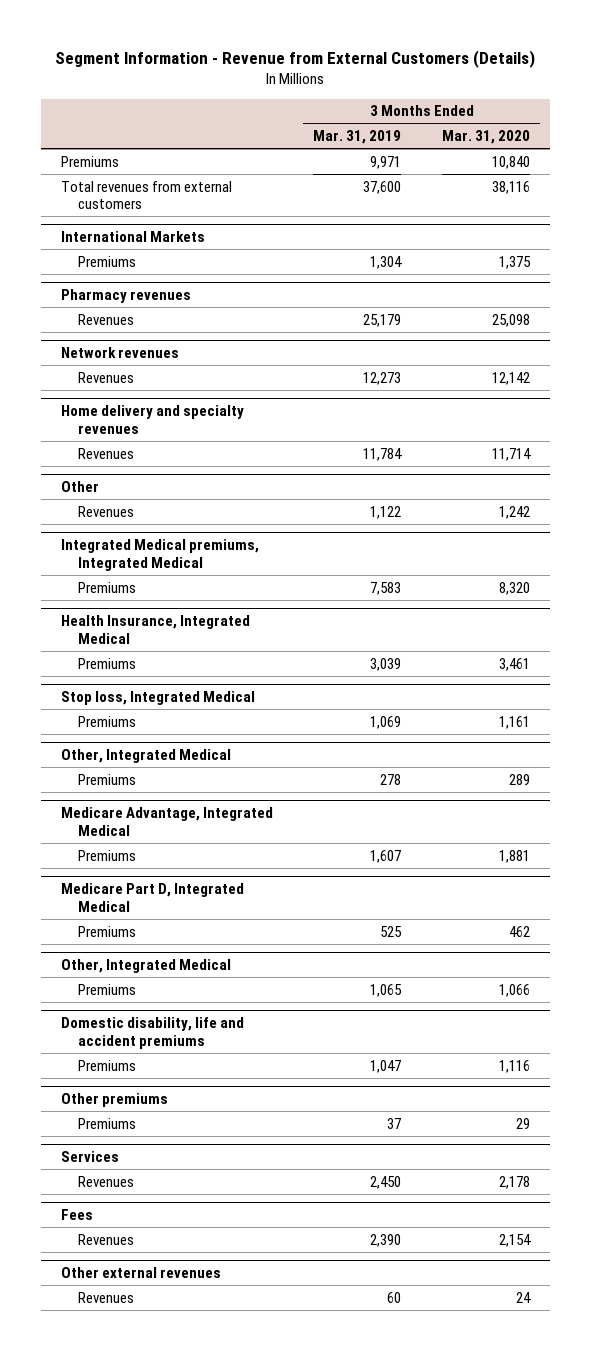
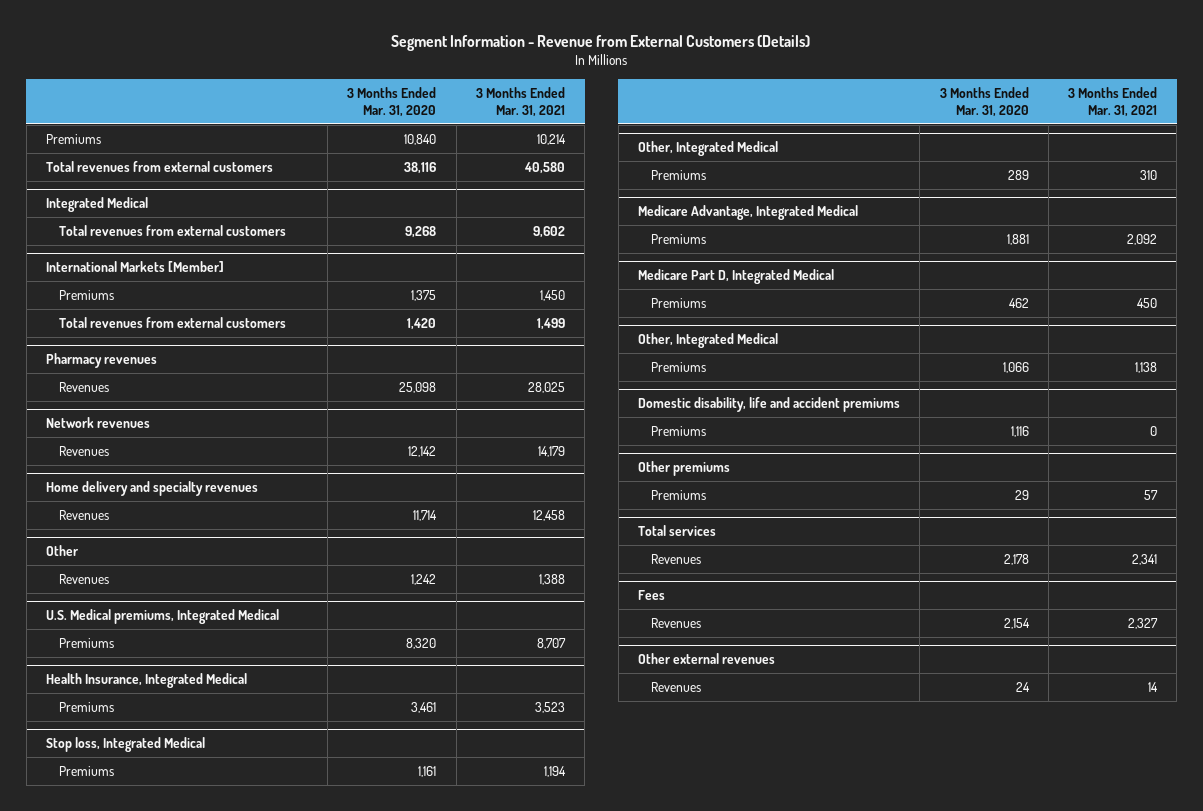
- | 3 Months Ended Mar. 31, 2019 | 3 Months Ended Mar. 31, 2020
+ | 3 Months Ended Mar. 31, 2020 | 3 Months Ended Mar. 31, 2021
- International Markets
+ Integrated Medical
+ Total revenues from external customers | 9,268 | 9,602
+ International Markets [Member]
+ Total revenues from external customers | 1,420 | 1,499
- Integrated Medical premiums, Integrated Medical
+ U.S. Medical premiums, Integrated Medical
- Services
+ Total services

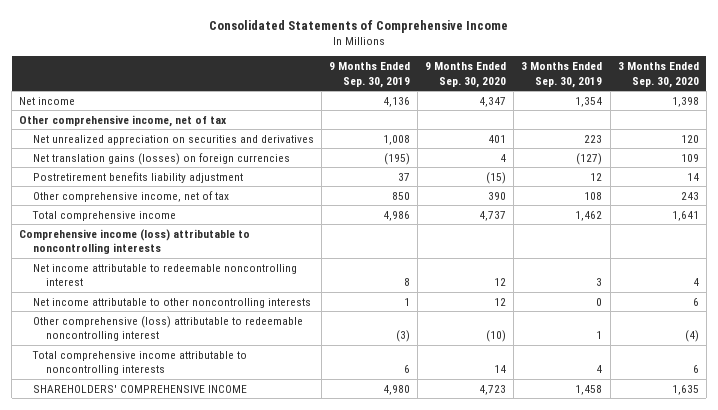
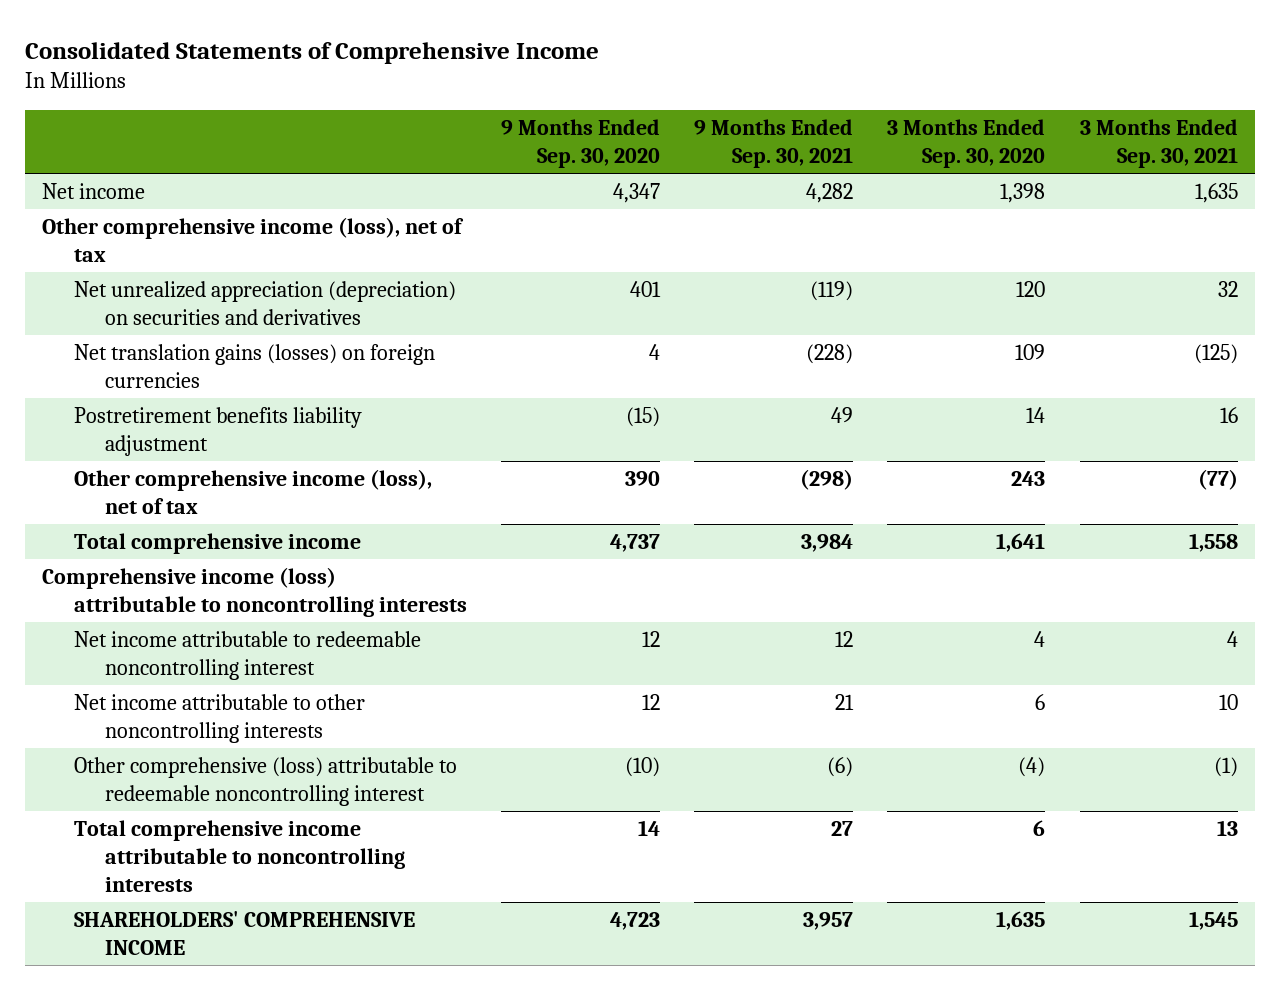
- | 9 Months Ended Sep. 30, 2019 | 9 Months Ended Sep. 30, 2020 | 3 Months Ended Sep. 30, 2019 | 3 Months Ended Sep. 30, 2020
+ | 9 Months Ended Sep. 30, 2020 | 9 Months Ended Sep. 30, 2021 | 3 Months Ended Sep. 30, 2020 | 3 Months Ended Sep. 30, 2021
- Other comprehensive income, net of tax
- Net unrealized appreciation on securities and derivatives | 1,008 | 401 | 223 | 120
+ Other comprehensive income (loss), net of tax
+ Net unrealized appreciation (depreciation) on securities and derivatives | 401 | (119) | 120 | 32
- Other comprehensive income, net of tax | 850 | 390 | 108 | 243
+ Other comprehensive income (loss), net of tax | 390 | (298) | 243 | (77)

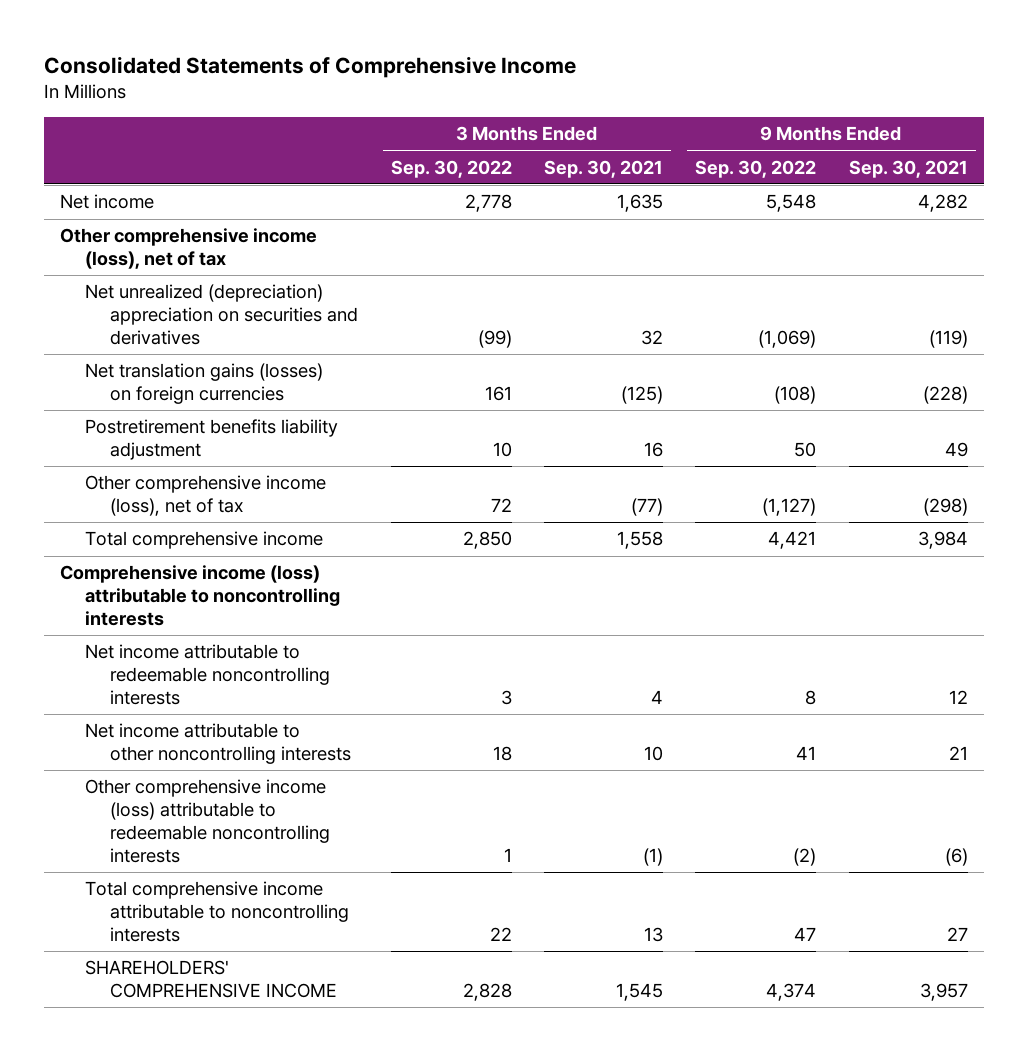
- | 9 Months Ended Sep. 30, 2020 | 9 Months Ended Sep. 30, 2021 | 3 Months Ended Sep. 30, 2020 | 3 Months Ended Sep. 30, 2021
+ | 3 Months Ended Sep. 30, 2022 | 3 Months Ended Sep. 30, 2021 | 9 Months Ended Sep. 30, 2022 | 9 Months Ended Sep. 30, 2021
- Net unrealized appreciation (depreciation) on securities and derivatives | 401 | (119) | 120 | 32
+ Net unrealized (depreciation) appreciation on securities and derivatives | (99) | 32 | (1,069) | (119)
- Net income attributable to redeemable noncontrolling interest | 12 | 12 | 4 | 4
+ Net income attributable to redeemable noncontrolling interests | 3 | 4 | 8 | 12
- Other comprehensive (loss) attributable to redeemable noncontrolling interest | (10) | (6) | (4) | (1)
+ Other comprehensive income (loss) attributable to redeemable noncontrolling interests | 1 | (1) | (2) | (6)

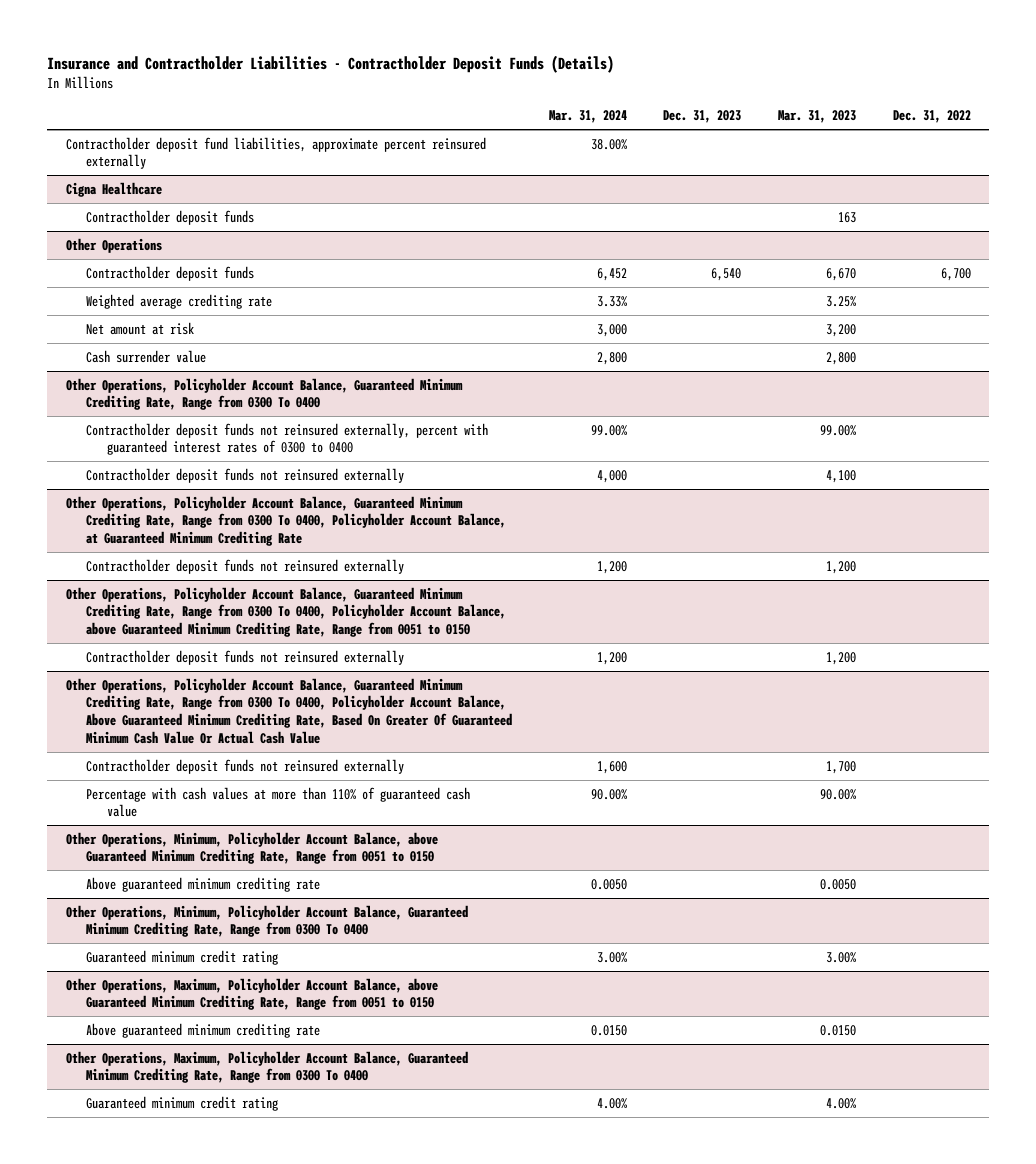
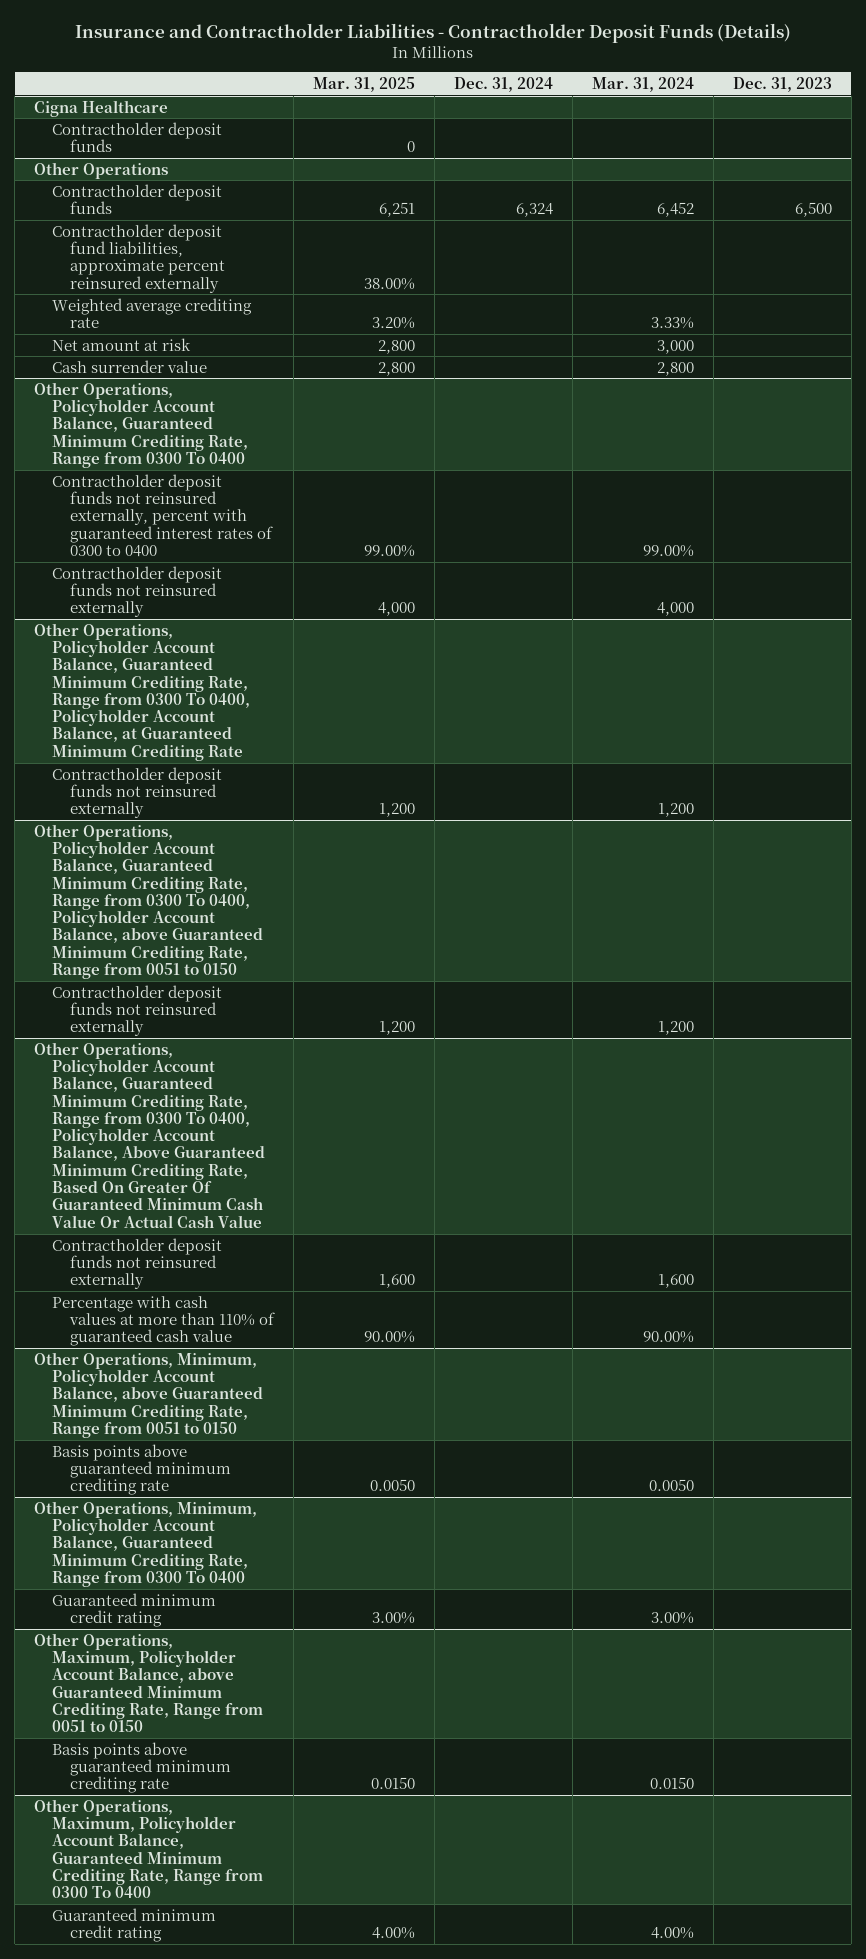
- | Mar. 31, 2024 | Dec. 31, 2023 | Mar. 31, 2023 | Dec. 31, 2022
+ | Mar. 31, 2025 | Dec. 31, 2024 | Mar. 31, 2024 | Dec. 31, 2023
- Contractholder deposit fund liabilities, approximate percent reinsured externally | 38.00% | | |
@ Other Operations
- Contractholder deposit funds | 6,452 | 6,540 | 6,670 | 6,700
+ Contractholder deposit funds | 6,251 | 6,324 | 6,452 | 6,500
+ Contractholder deposit fund liabilities, approximate percent reinsured externally | 38.00% | | |
@ Other Operations, Minimum, Policyholder Account Balance, above Guaranteed Minimum Crediting Rate, Range from 0051 to 0150
- Above guaranteed minimum crediting rate | 0.0050 | | 0.0050 |
+ Basis points above guaranteed minimum crediting rate | 0.0050 | | 0.0050 |
@ Other Operations, Maximum, Policyholder Account Balance, above Guaranteed Minimum Crediting Rate, Range from 0051 to 0150
- Above guaranteed minimum crediting rate | 0.0150 | | 0.0150 |
+ Basis points above guaranteed minimum crediting rate | 0.0150 | | 0.0150 |

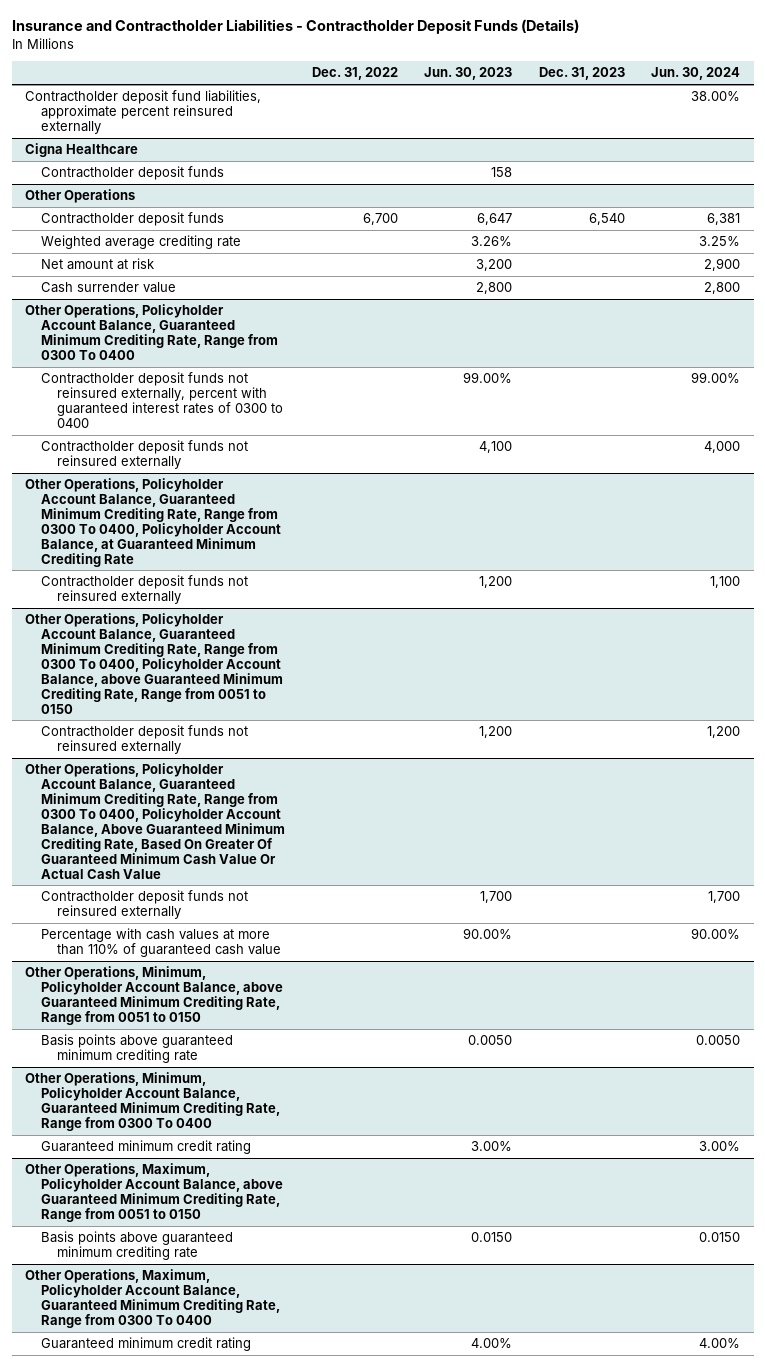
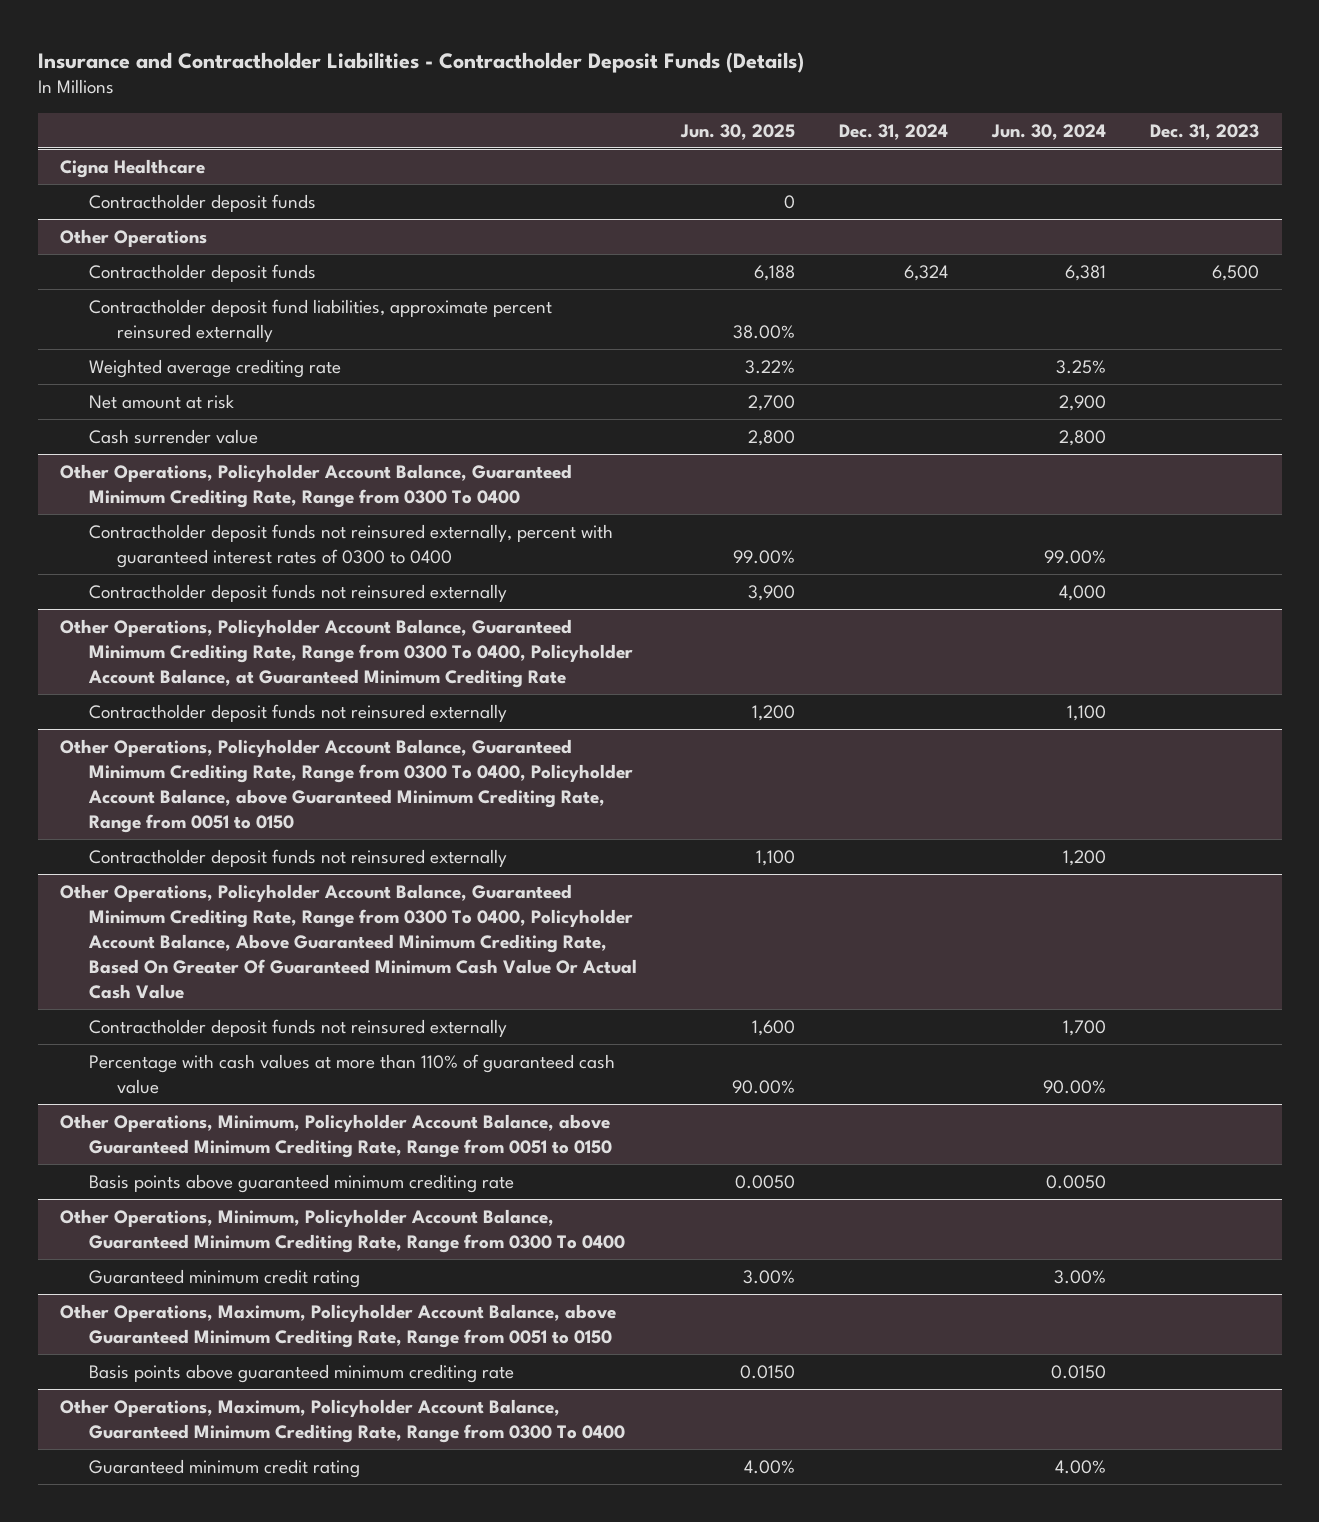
- | Dec. 31, 2022 | Jun. 30, 2023 | Dec. 31, 2023 | Jun. 30, 2024
+ | Jun. 30, 2025 | Dec. 31, 2024 | Jun. 30, 2024 | Dec. 31, 2023
- Contractholder deposit fund liabilities, approximate percent reinsured externally | | | | 38.00%
@ Other Operations
- Contractholder deposit funds | 6,700 | 6,647 | 6,540 | 6,381
+ Contractholder deposit funds | 6,188 | 6,324 | 6,381 | 6,500
+ Contractholder deposit fund liabilities, approximate percent reinsured externally | 38.00% | | |

